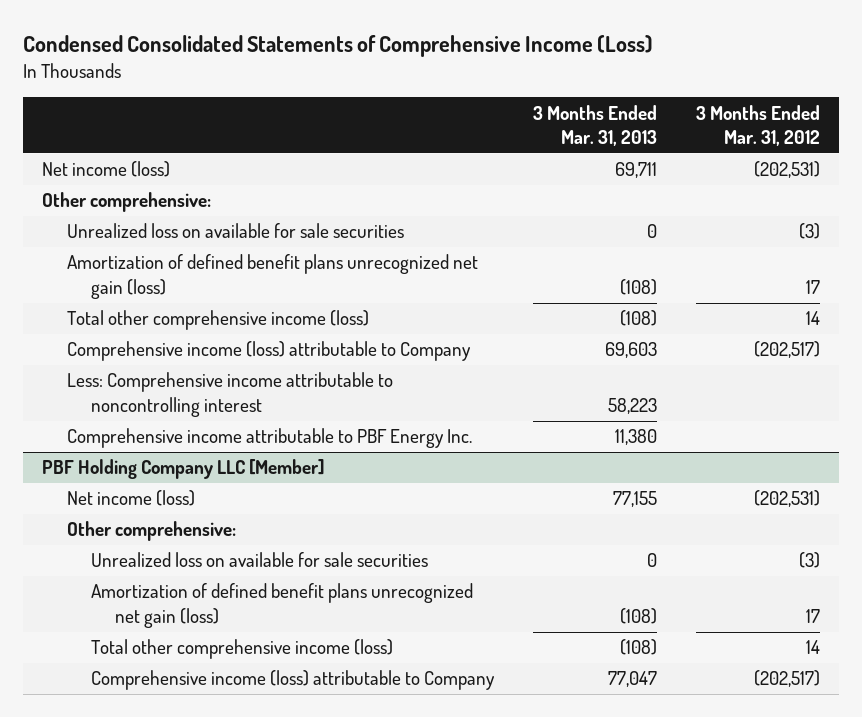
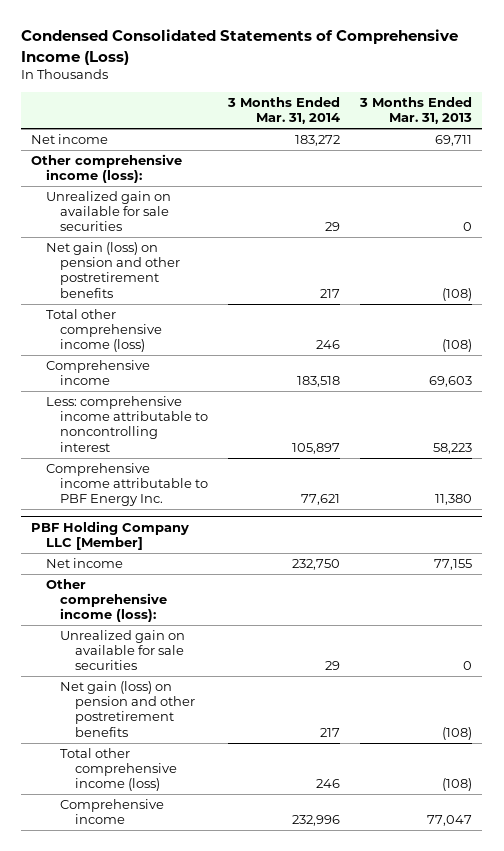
- | 3 Months Ended Mar. 31, 2013 | 3 Months Ended Mar. 31, 2012
+ | 3 Months Ended Mar. 31, 2014 | 3 Months Ended Mar. 31, 2013
- Net income (loss) | 69,711 | (202,531)
- Other comprehensive:
- Unrealized loss on available for sale securities | 0 | (3)
- Amortization of defined benefit plans unrecognized net gain (loss) | (108) | 17
+ Net income | 183,272 | 69,711
+ Other comprehensive income (loss):
+ Unrealized gain on available for sale securities | 29 | 0
+ Net gain (loss) on pension and other postretirement benefits | 217 | (108)
- Comprehensive income (loss) attributable to Company | 69,603 | (202,517)
- Less: Comprehensive income attributable to noncontrolling interest | 58,223 |
+ Comprehensive income | 183,518 | 69,603
+ Less: comprehensive income attributable to noncontrolling interest | 105,897 | 58,223
@ PBF Holding Company LLC [Member]
- Net income (loss) | 77,155 | (202,531)
- Other comprehensive:
- Unrealized loss on available for sale securities | 0 | (3)
- Amortization of defined benefit plans unrecognized net gain (loss) | (108) | 17
+ Net income | 232,750 | 77,155
+ Other comprehensive income (loss):
+ Unrealized gain on available for sale securities | 29 | 0
+ Net gain (loss) on pension and other postretirement benefits | 217 | (108)
- Comprehensive income (loss) attributable to Company | 77,047 | (202,517)
+ Comprehensive income | 232,996 | 77,047

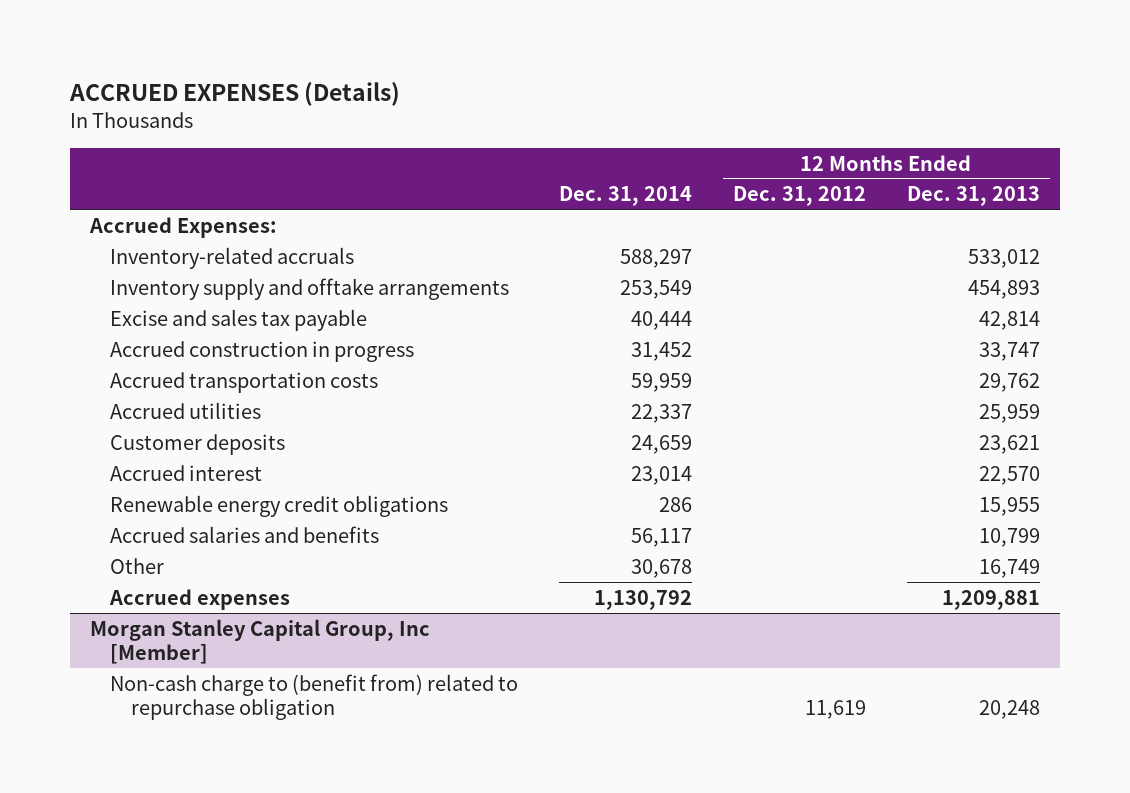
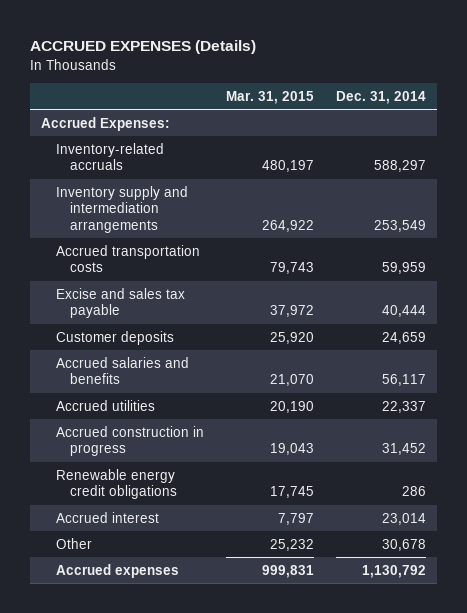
- | Dec. 31, 2014 | 12 Months Ended Dec. 31, 2012 | 12 Months Ended Dec. 31, 2013
+ | Mar. 31, 2015 | Dec. 31, 2014
- Inventory supply and offtake arrangements | 253,549 | | 454,893
+ Inventory supply and intermediation arrangements | 264,922 | 253,549
moved down: Excise and sales tax payable | 37,972 | 40,444
moved down: Accrued utilities | 20,190 | 22,337
moved down: Accrued construction in progress | 19,043 | 31,452
moved down: Renewable energy credit obligations | 17,745 | 286
moved down: Accrued interest | 7,797 | 23,014
- Morgan Stanley Capital Group, Inc [Member]
- Non-cash charge to (benefit from) related to repurchase obligation | | 11,619 | 20,248

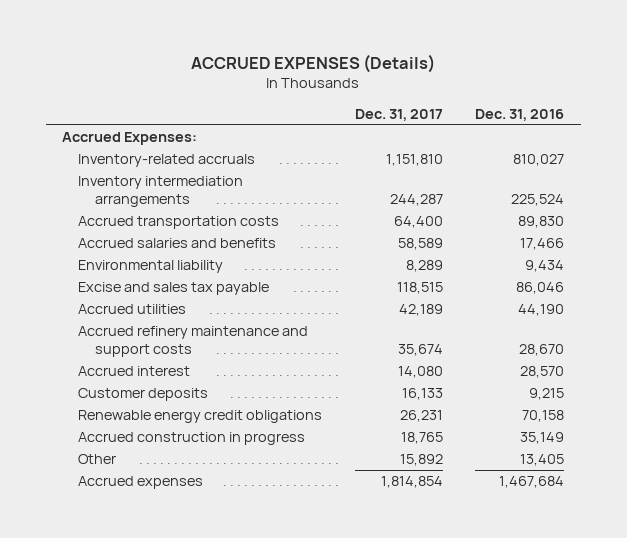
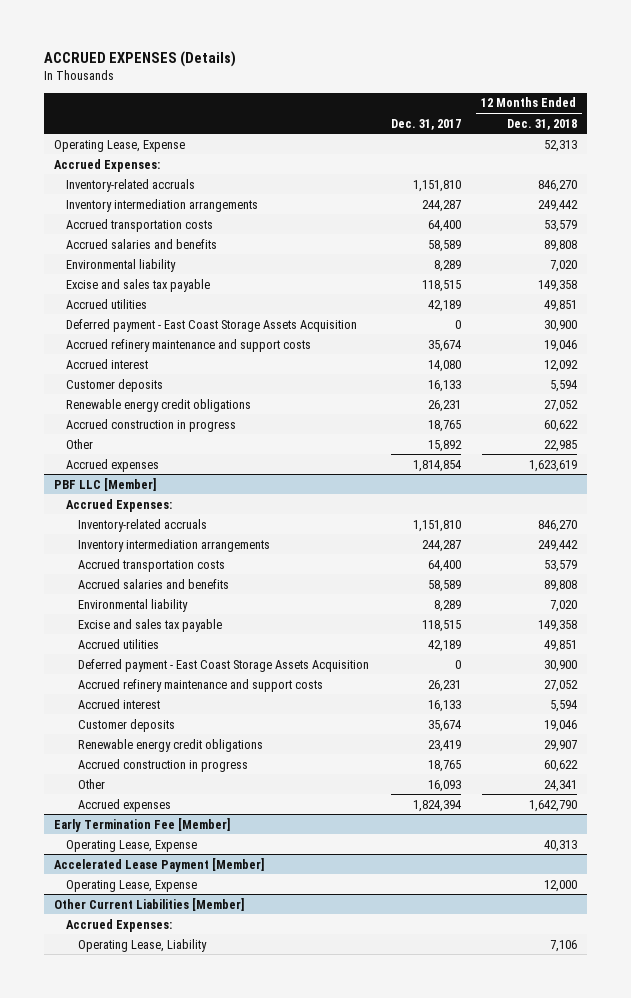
- | Dec. 31, 2017 | Dec. 31, 2016
+ | Dec. 31, 2017 | 12 Months Ended Dec. 31, 2018
+ Operating Lease, Expense | | 52,313
+ Deferred payment - East Coast Storage Assets Acquisition | 0 | 30,900
+ PBF LLC [Member]
+ Accrued Expenses:
+ Inventory-related accruals | 1,151,810 | 846,270
+ Inventory intermediation arrangements | 244,287 | 249,442
+ Accrued transportation costs | 64,400 | 53,579
+ Accrued salaries and benefits | 58,589 | 89,808
+ Environmental liability | 8,289 | 7,020
+ Excise and sales tax payable | 118,515 | 149,358
+ Accrued utilities | 42,189 | 49,851
+ Deferred payment - East Coast Storage Assets Acquisition | 0 | 30,900
+ Accrued refinery maintenance and support costs | 26,231 | 27,052
+ Accrued interest | 16,133 | 5,594
+ Customer deposits | 35,674 | 19,046
+ Renewable energy credit obligations | 23,419 | 29,907
+ Accrued construction in progress | 18,765 | 60,622
+ Other | 16,093 | 24,341
+ Accrued expenses | 1,824,394 | 1,642,790
+ Early Termination Fee [Member]
+ Operating Lease, Expense | | 40,313
+ Accelerated Lease Payment [Member]
+ Operating Lease, Expense | | 12,000
+ Other Current Liabilities [Member]
+ Accrued Expenses:
+ Operating Lease, Liability | | 7,106

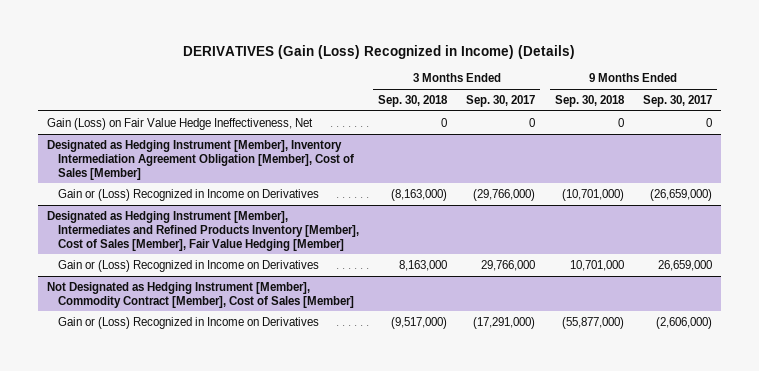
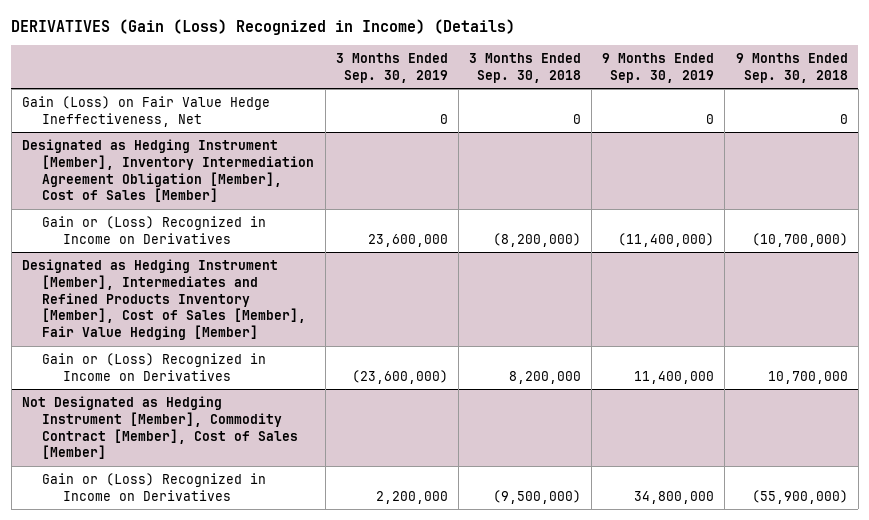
- | 3 Months Ended Sep. 30, 2018 | 3 Months Ended Sep. 30, 2017 | 9 Months Ended Sep. 30, 2018 | 9 Months Ended Sep. 30, 2017
+ | 3 Months Ended Sep. 30, 2019 | 3 Months Ended Sep. 30, 2018 | 9 Months Ended Sep. 30, 2019 | 9 Months Ended Sep. 30, 2018
@ Designated as Hedging Instrument [Member], Inventory Intermediation Agreement Obligation [Member], Cost of Sales [Member]
- Gain or (Loss) Recognized in Income on Derivatives | (8,163,000) | (29,766,000) | (10,701,000) | (26,659,000)
+ Gain or (Loss) Recognized in Income on Derivatives | 23,600,000 | (8,200,000) | (11,400,000) | (10,700,000)
@ Designated as Hedging Instrument [Member], Intermediates and Refined Products Inventory [Member], Cost of Sales [Member], Fair Value Hedging [Member]
- Gain or (Loss) Recognized in Income on Derivatives | 8,163,000 | 29,766,000 | 10,701,000 | 26,659,000
+ Gain or (Loss) Recognized in Income on Derivatives | (23,600,000) | 8,200,000 | 11,400,000 | 10,700,000
@ Not Designated as Hedging Instrument [Member], Commodity Contract [Member], Cost of Sales [Member]
- Gain or (Loss) Recognized in Income on Derivatives | (9,517,000) | (17,291,000) | (55,877,000) | (2,606,000)
+ Gain or (Loss) Recognized in Income on Derivatives | 2,200,000 | (9,500,000) | 34,800,000 | (55,900,000)

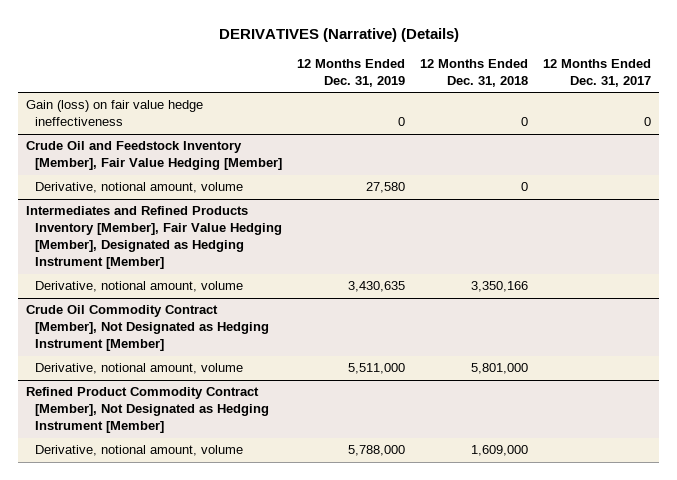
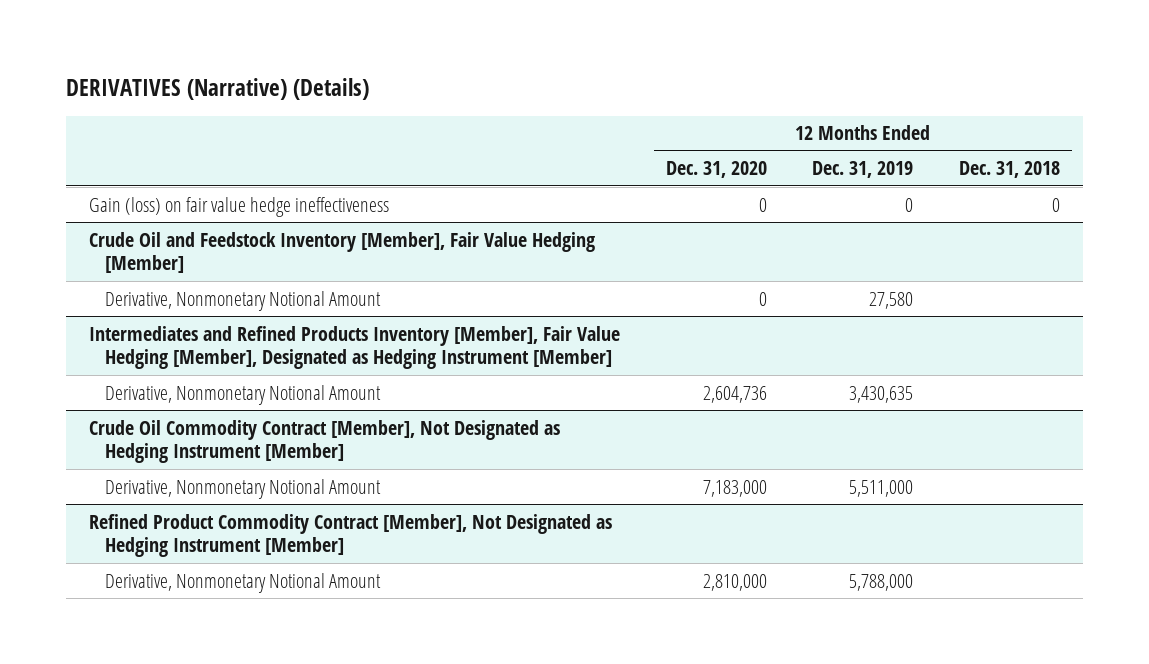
- | 12 Months Ended Dec. 31, 2019 | 12 Months Ended Dec. 31, 2018 | 12 Months Ended Dec. 31, 2017
+ | 12 Months Ended Dec. 31, 2020 | 12 Months Ended Dec. 31, 2019 | 12 Months Ended Dec. 31, 2018
@ Crude Oil and Feedstock Inventory [Member], Fair Value Hedging [Member]
- Derivative, notional amount, volume | 27,580 | 0 |
+ Derivative, Nonmonetary Notional Amount | 0 | 27,580 |
@ Intermediates and Refined Products Inventory [Member], Fair Value Hedging [Member], Designated as Hedging Instrument [Member]
- Derivative, notional amount, volume | 3,430,635 | 3,350,166 |
+ Derivative, Nonmonetary Notional Amount | 2,604,736 | 3,430,635 |
@ Crude Oil Commodity Contract [Member], Not Designated as Hedging Instrument [Member]
- Derivative, notional amount, volume | 5,511,000 | 5,801,000 |
+ Derivative, Nonmonetary Notional Amount | 7,183,000 | 5,511,000 |
@ Refined Product Commodity Contract [Member], Not Designated as Hedging Instrument [Member]
- Derivative, notional amount, volume | 5,788,000 | 1,609,000 |
+ Derivative, Nonmonetary Notional Amount | 2,810,000 | 5,788,000 |

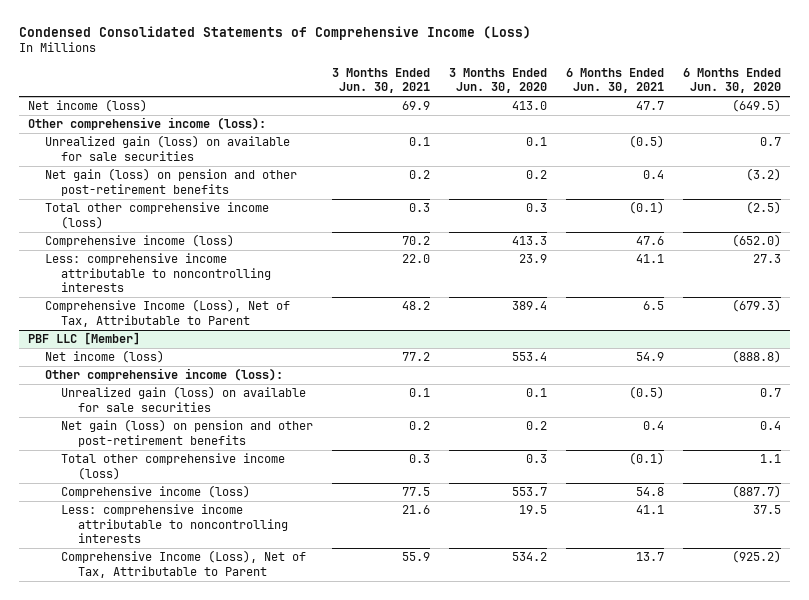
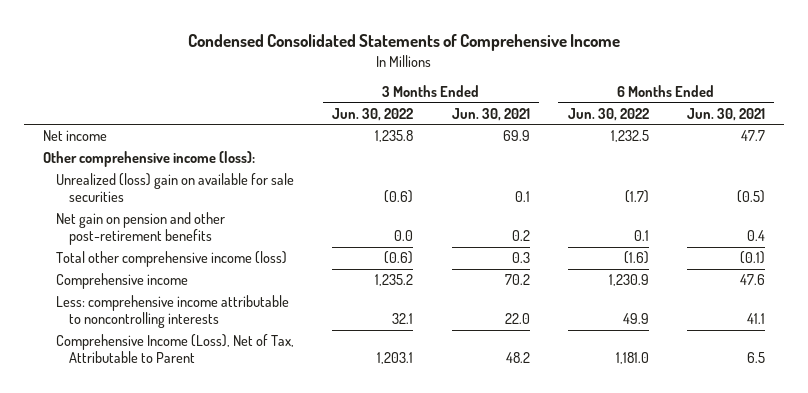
- Condensed Consolidated Statements of Comprehensive Income (Loss)
+ Condensed Consolidated Statements of Comprehensive Income
- | 3 Months Ended Jun. 30, 2021 | 3 Months Ended Jun. 30, 2020 | 6 Months Ended Jun. 30, 2021 | 6 Months Ended Jun. 30, 2020
+ | 3 Months Ended Jun. 30, 2022 | 3 Months Ended Jun. 30, 2021 | 6 Months Ended Jun. 30, 2022 | 6 Months Ended Jun. 30, 2021
- Net income (loss) | 69.9 | 413.0 | 47.7 | (649.5)
+ Net income | 1,235.8 | 69.9 | 1,232.5 | 47.7
- Unrealized gain (loss) on available for sale securities | 0.1 | 0.1 | (0.5) | 0.7
- Net gain (loss) on pension and other post-retirement benefits | 0.2 | 0.2 | 0.4 | (3.2)
+ Unrealized (loss) gain on available for sale securities | (0.6) | 0.1 | (1.7) | (0.5)
+ Net gain on pension and other post-retirement benefits | 0.0 | 0.2 | 0.1 | 0.4
- Comprehensive income (loss) | 70.2 | 413.3 | 47.6 | (652.0)
+ Comprehensive income | 1,235.2 | 70.2 | 1,230.9 | 47.6
- PBF LLC [Member]
- Net income (loss) | 77.2 | 553.4 | 54.9 | (888.8)
- Other comprehensive income (loss):
- Unrealized gain (loss) on available for sale securities | 0.1 | 0.1 | (0.5) | 0.7
- Net gain (loss) on pension and other post-retirement benefits | 0.2 | 0.2 | 0.4 | 0.4
- Total other comprehensive income (loss) | 0.3 | 0.3 | (0.1) | 1.1
- Comprehensive income (loss) | 77.5 | 553.7 | 54.8 | (887.7)
- Less: comprehensive income attributable to noncontrolling interests | 21.6 | 19.5 | 41.1 | 37.5
- Comprehensive Income (Loss), Net of Tax, Attributable to Parent | 55.9 | 534.2 | 13.7 | (925.2)

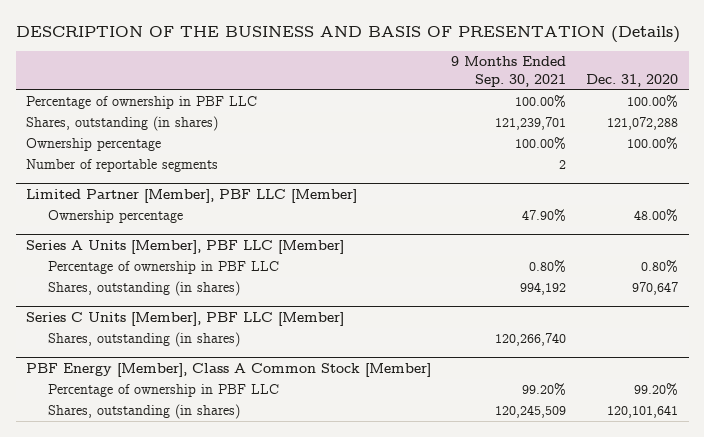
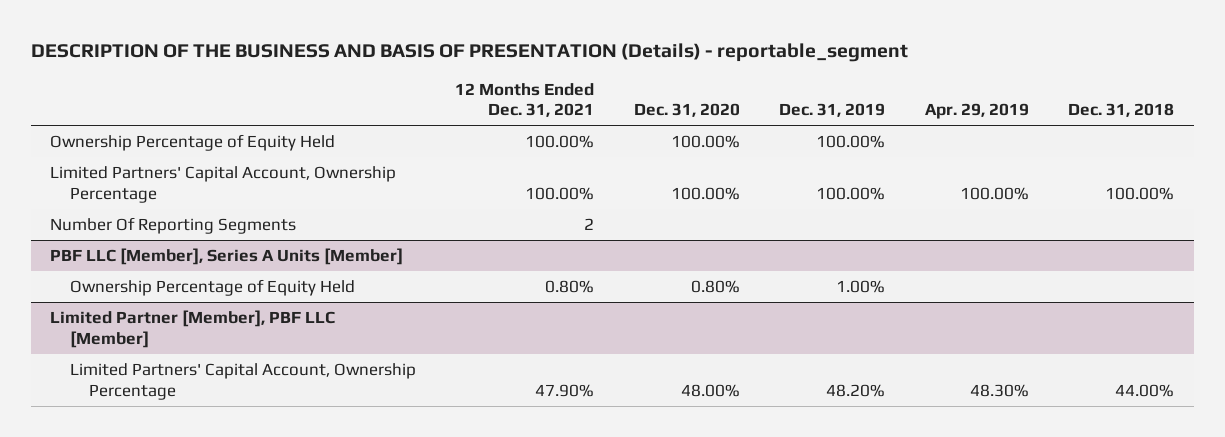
- DESCRIPTION OF THE BUSINESS AND BASIS OF PRESENTATION (Details)
+ DESCRIPTION OF THE BUSINESS AND BASIS OF PRESENTATION (Details) - reportable_segment
- | 9 Months Ended Sep. 30, 2021 | Dec. 31, 2020
+ | 12 Months Ended Dec. 31, 2021 | Dec. 31, 2020 | Dec. 31, 2019 | Apr. 29, 2019 | Dec. 31, 2018
- Percentage of ownership in PBF LLC | 100.00% | 100.00%
- Shares, outstanding (in shares) | 121,239,701 | 121,072,288
- Ownership percentage | 100.00% | 100.00%
- Number of reportable segments | 2 |
+ Ownership Percentage of Equity Held | 100.00% | 100.00% | 100.00% | |
+ Limited Partners' Capital Account, Ownership Percentage | 100.00% | 100.00% | 100.00% | 100.00% | 100.00%
+ Number Of Reporting Segments | 2 | | | |
+ PBF LLC [Member], Series A Units [Member]
+ Ownership Percentage of Equity Held | 0.80% | 0.80% | 1.00% | |
@ Limited Partner [Member], PBF LLC [Member]
- Ownership percentage | 47.90% | 48.00%
- Series A Units [Member], PBF LLC [Member]
- Percentage of ownership in PBF LLC | 0.80% | 0.80%
- Shares, outstanding (in shares) | 994,192 | 970,647
- Series C Units [Member], PBF LLC [Member]
- Shares, outstanding (in shares) | 120,266,740 |
- PBF Energy [Member], Class A Common Stock [Member]
- Percentage of ownership in PBF LLC | 99.20% | 99.20%
- Shares, outstanding (in shares) | 120,245,509 | 120,101,641
@ Limited Partner [Member], PBF LLC [Member]
+ Limited Partners' Capital Account, Ownership Percentage | 47.90% | 48.00% | 48.20% | 48.30% | 44.00%

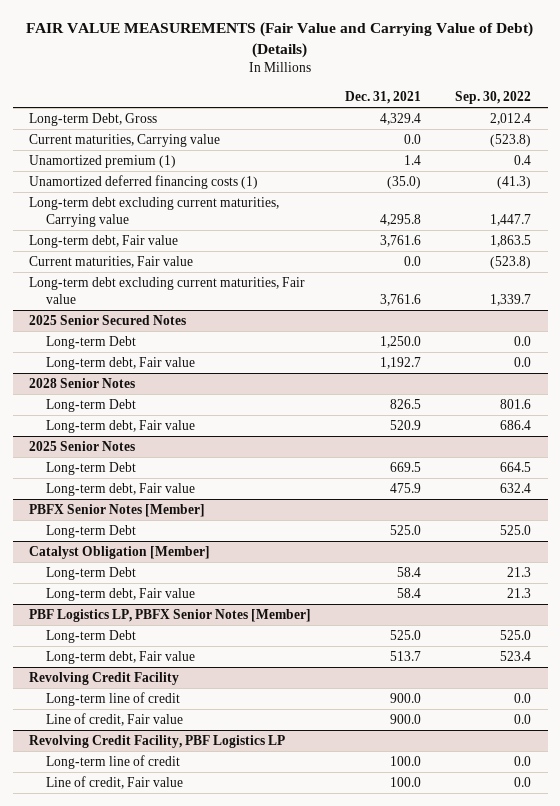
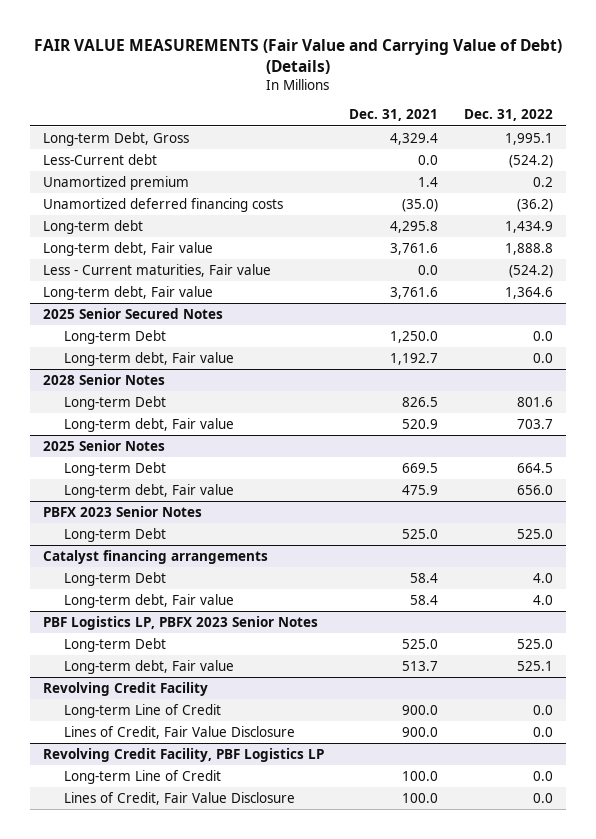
- | Dec. 31, 2021 | Sep. 30, 2022
+ | Dec. 31, 2021 | Dec. 31, 2022
- Current maturities, Carrying value | 0.0 | (523.8)
- Unamortized premium (1) | 1.4 | 0.4
- Unamortized deferred financing costs (1) | (35.0) | (41.3)
- Long-term debt excluding current maturities, Carrying value | 4,295.8 | 1,447.7
+ Less-Current debt | 0.0 | (524.2)
+ Unamortized premium | 1.4 | 0.2
+ Unamortized deferred financing costs | (35.0) | (36.2)
+ Long-term debt | 4,295.8 | 1,434.9
- Current maturities, Fair value | 0.0 | (523.8)
- Long-term debt excluding current maturities, Fair value | 3,761.6 | 1,339.7
+ Less - Current maturities, Fair value | 0.0 | (524.2)
+ Long-term debt, Fair value | 3,761.6 | 1,364.6
- PBFX Senior Notes [Member]
+ PBFX 2023 Senior Notes
- Catalyst Obligation [Member]
+ Catalyst financing arrangements
- PBF Logistics LP, PBFX Senior Notes [Member]
+ PBF Logistics LP, PBFX 2023 Senior Notes
@ Revolving Credit Facility
- Long-term line of credit | 900.0 | 0.0
- Line of credit, Fair value | 900.0 | 0.0
+ Long-term Line of Credit | 900.0 | 0.0
+ Lines of Credit, Fair Value Disclosure | 900.0 | 0.0
@ Revolving Credit Facility, PBF Logistics LP
- Long-term line of credit | 100.0 | 0.0
- Line of credit, Fair value | 100.0 | 0.0
+ Long-term Line of Credit | 100.0 | 0.0
+ Lines of Credit, Fair Value Disclosure | 100.0 | 0.0

